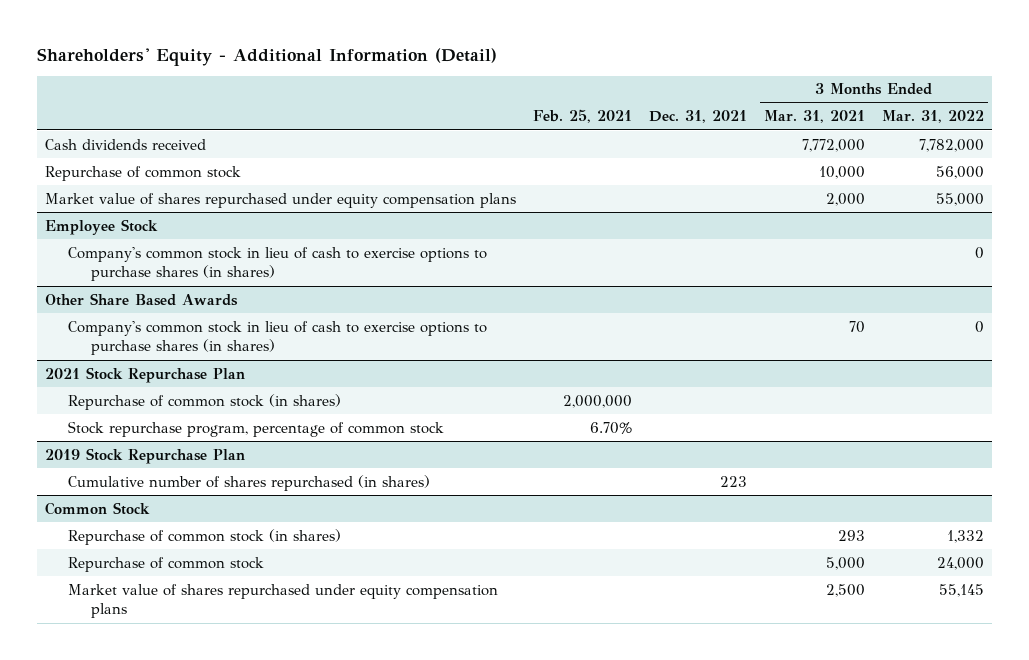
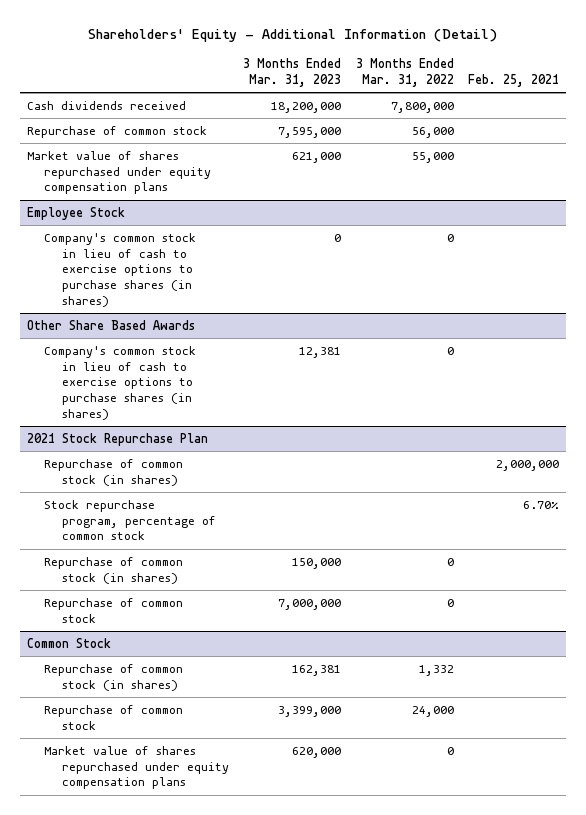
- | Feb. 25, 2021 | Dec. 31, 2021 | 3 Months Ended Mar. 31, 2021 | 3 Months Ended Mar. 31, 2022
+ | 3 Months Ended Mar. 31, 2023 | 3 Months Ended Mar. 31, 2022 | Feb. 25, 2021
- Cash dividends received | | | 7,772,000 | 7,782,000
+ Cash dividends received | 18,200,000 | 7,800,000 |
- 2019 Stock Repurchase Plan
- Cumulative number of shares repurchased (in shares) | | 223 | |
@ 2021 Stock Repurchase Plan
+ Repurchase of common stock (in shares) | 150,000 | 0 |
+ Repurchase of common stock | 7,000,000 | 0 |
@ Common Stock
- Market value of shares repurchased under equity compensation plans | | | 2,500 | 55,145
+ Market value of shares repurchased under equity compensation plans | 620,000 | 0 |

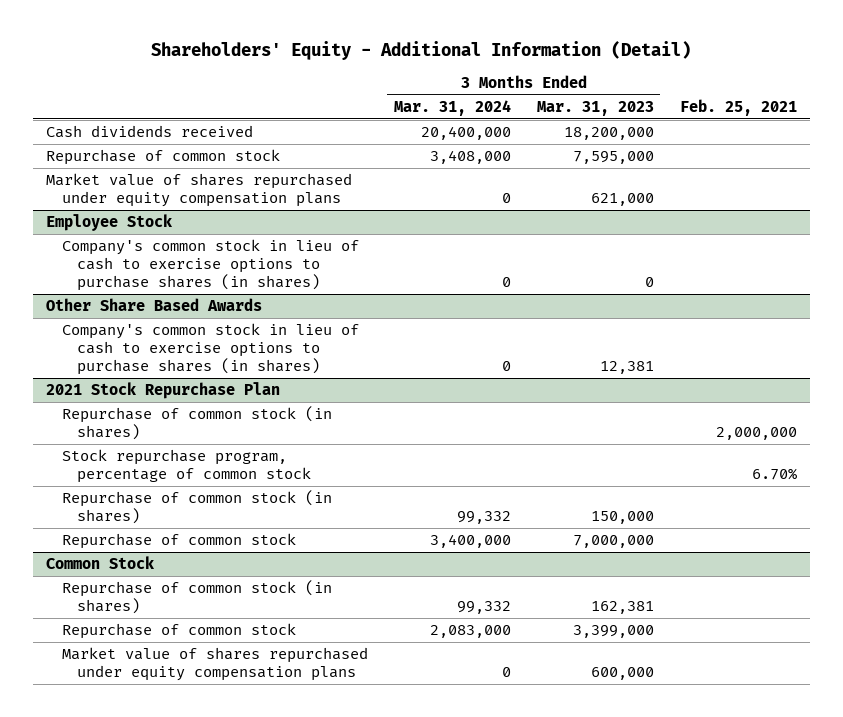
- | 3 Months Ended Mar. 31, 2023 | 3 Months Ended Mar. 31, 2022 | Feb. 25, 2021
+ | 3 Months Ended Mar. 31, 2024 | 3 Months Ended Mar. 31, 2023 | Feb. 25, 2021
@ Common Stock
- Market value of shares repurchased under equity compensation plans | 620,000 | 0 |
+ Market value of shares repurchased under equity compensation plans | 0 | 600,000 |

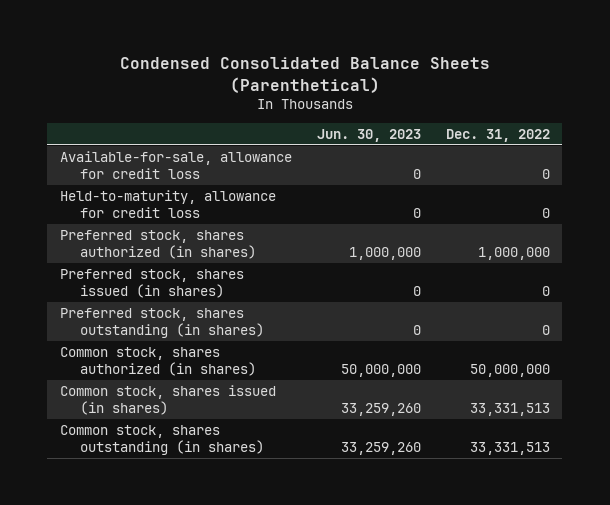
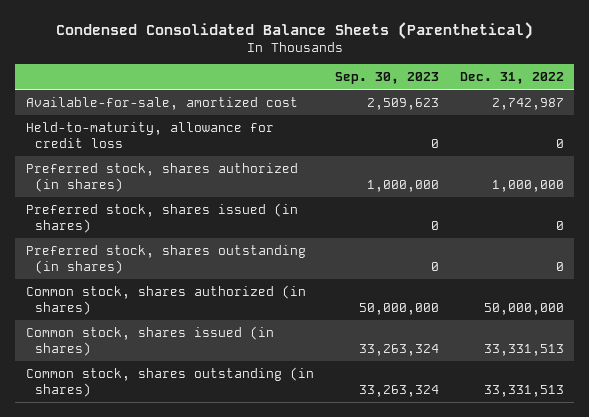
- | Jun. 30, 2023 | Dec. 31, 2022
+ | Sep. 30, 2023 | Dec. 31, 2022
- Available-for-sale, allowance for credit loss | 0 | 0
+ Available-for-sale, amortized cost | 2,509,623 | 2,742,987

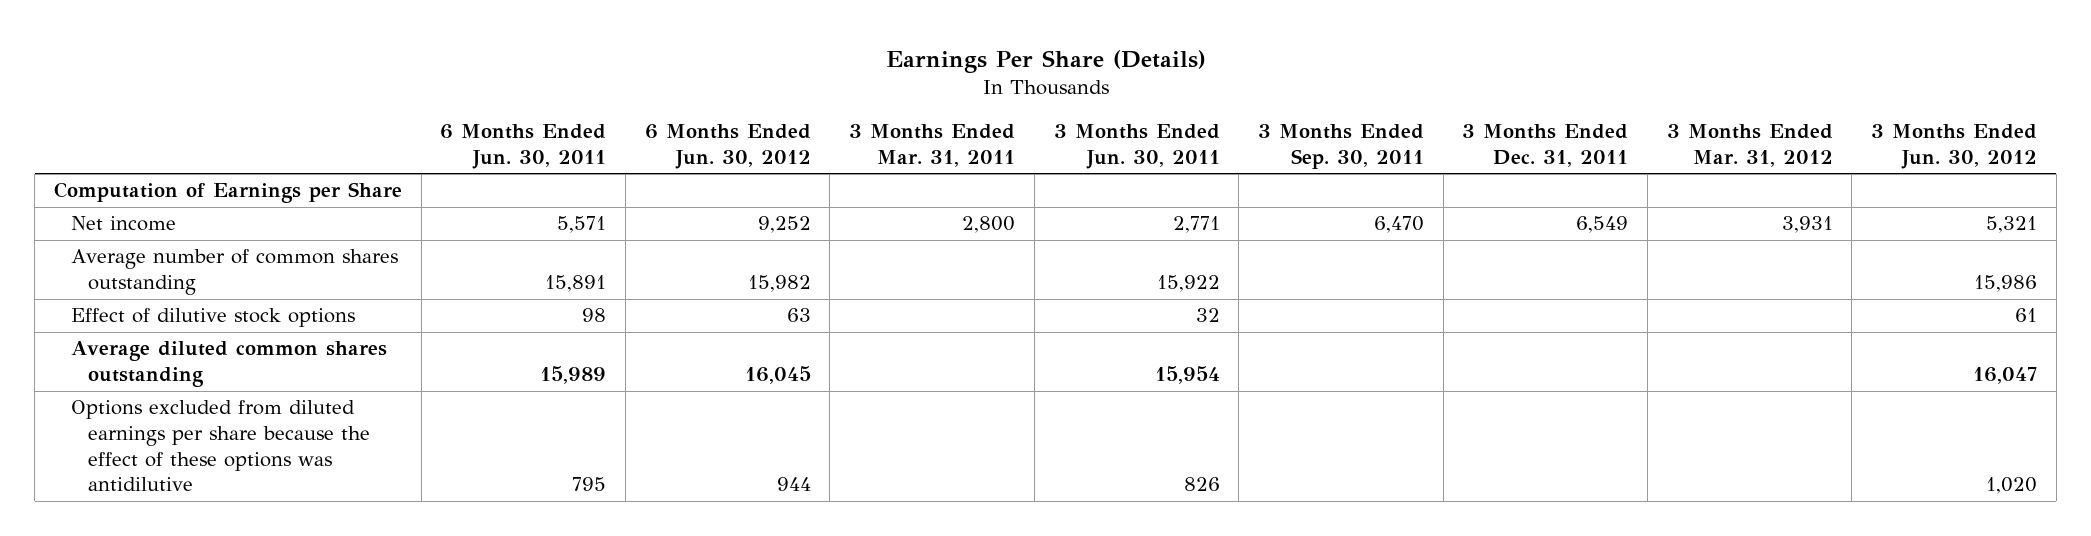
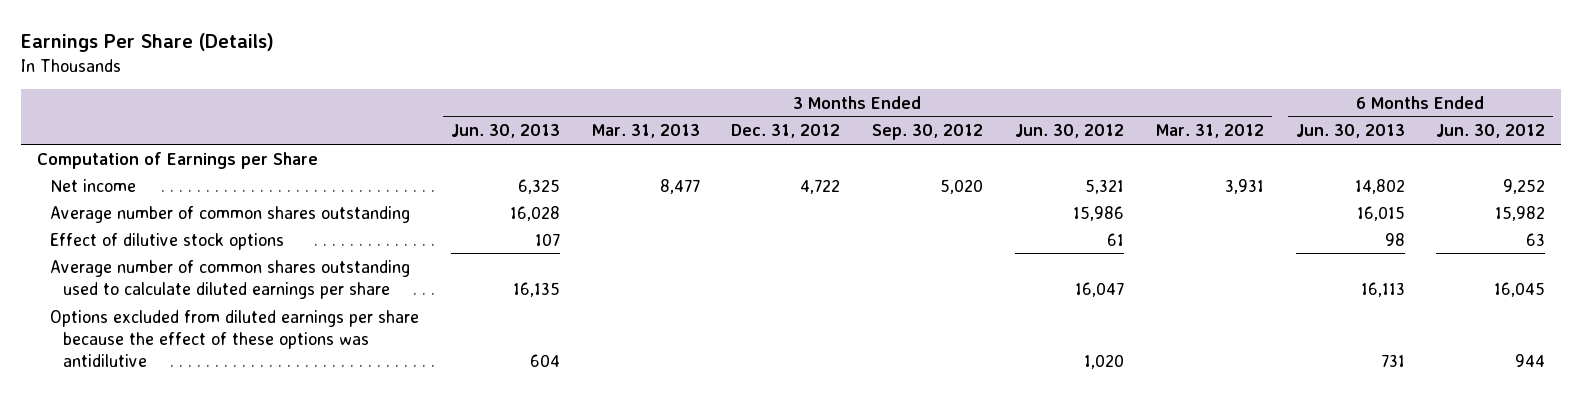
- | 6 Months Ended Jun. 30, 2011 | 6 Months Ended Jun. 30, 2012 | 3 Months Ended Mar. 31, 2011 | 3 Months Ended Jun. 30, 2011 | 3 Months Ended Sep. 30, 2011 | 3 Months Ended Dec. 31, 2011 | 3 Months Ended Mar. 31, 2012 | 3 Months Ended Jun. 30, 2012
+ | 3 Months Ended Jun. 30, 2013 | 3 Months Ended Mar. 31, 2013 | 3 Months Ended Dec. 31, 2012 | 3 Months Ended Sep. 30, 2012 | 3 Months Ended Jun. 30, 2012 | 3 Months Ended Mar. 31, 2012 | 6 Months Ended Jun. 30, 2013 | 6 Months Ended Jun. 30, 2012
- Average diluted common shares outstanding | 15,989 | 16,045 | | 15,954 | | | | 16,047
+ Average number of common shares outstanding used to calculate diluted earnings per share | 16,135 | | | | 16,047 | | 16,113 | 16,045

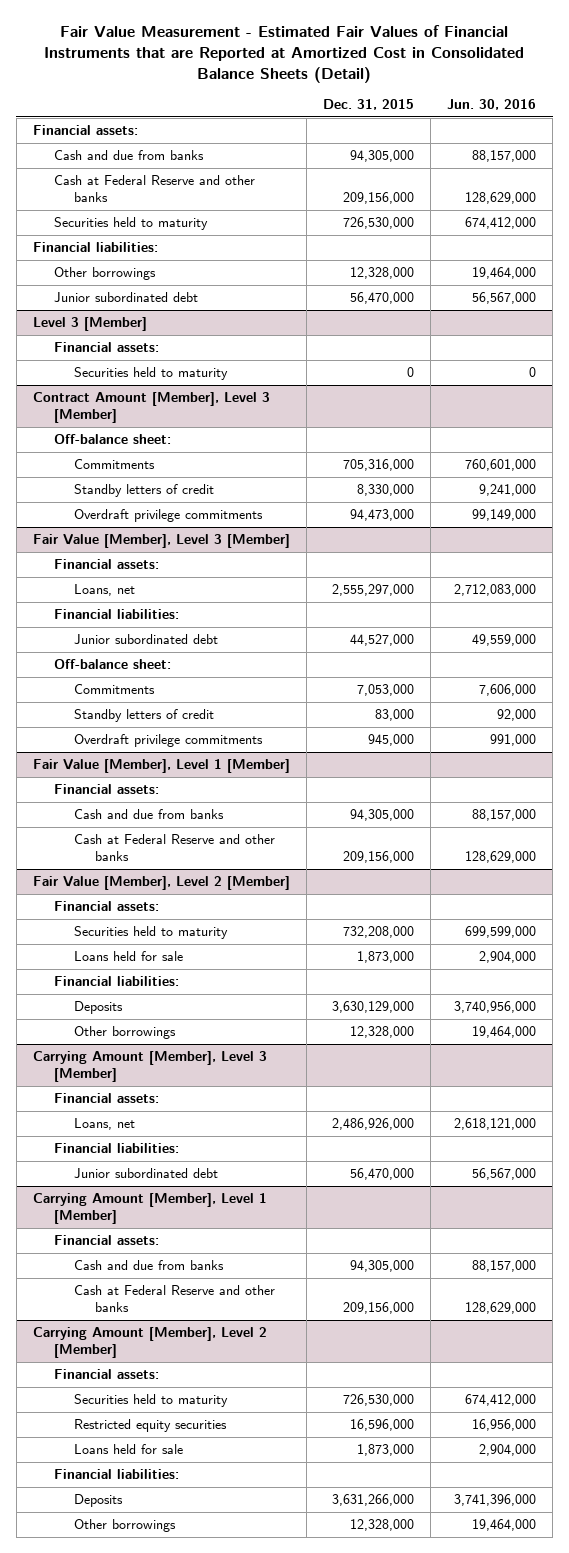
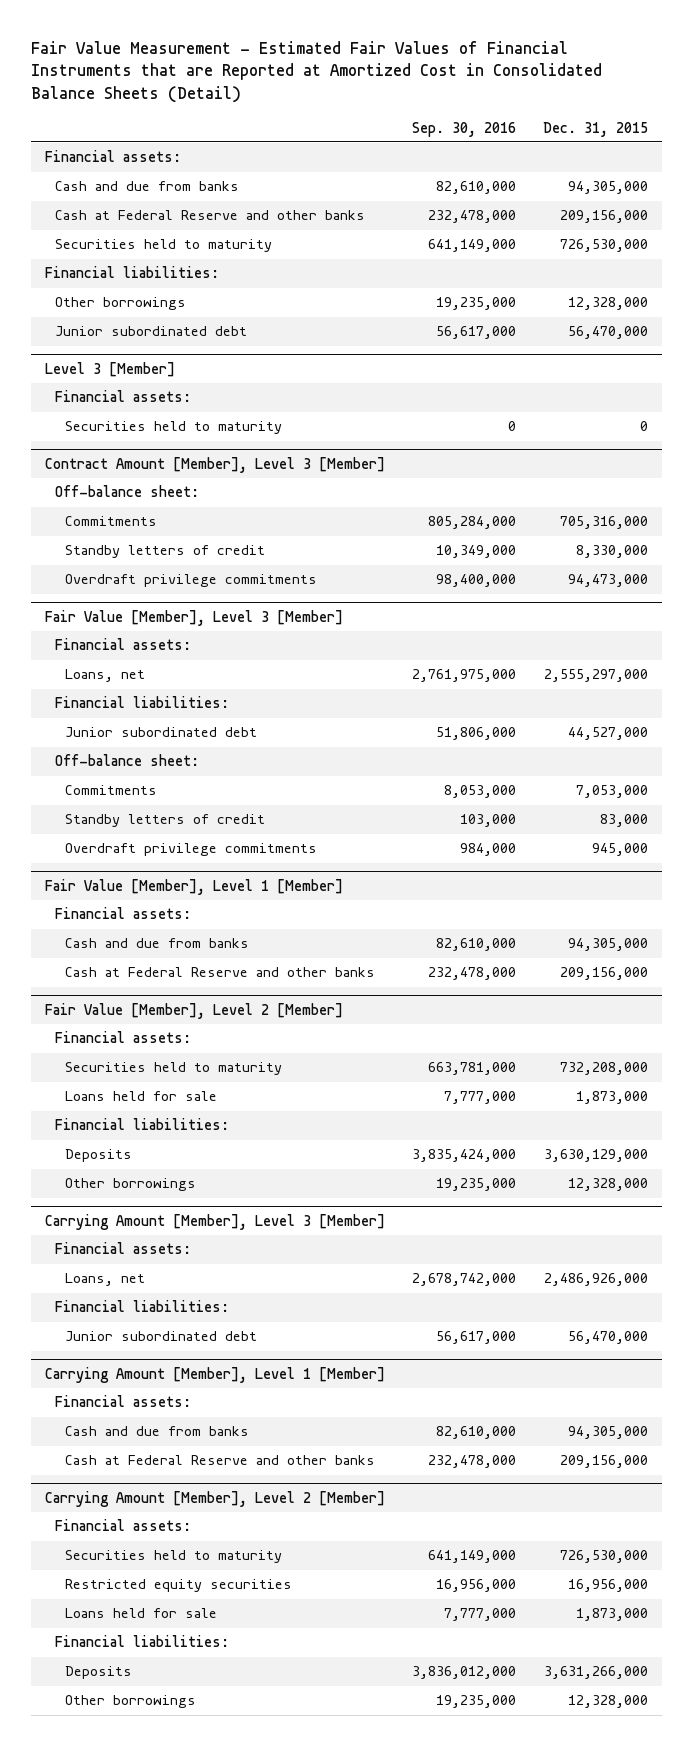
- | Dec. 31, 2015 | Jun. 30, 2016
+ | Sep. 30, 2016 | Dec. 31, 2015
@ Carrying Amount [Member], Level 2 [Member]
- Restricted equity securities | 16,596,000 | 16,956,000
+ Restricted equity securities | 16,956,000 | 16,956,000

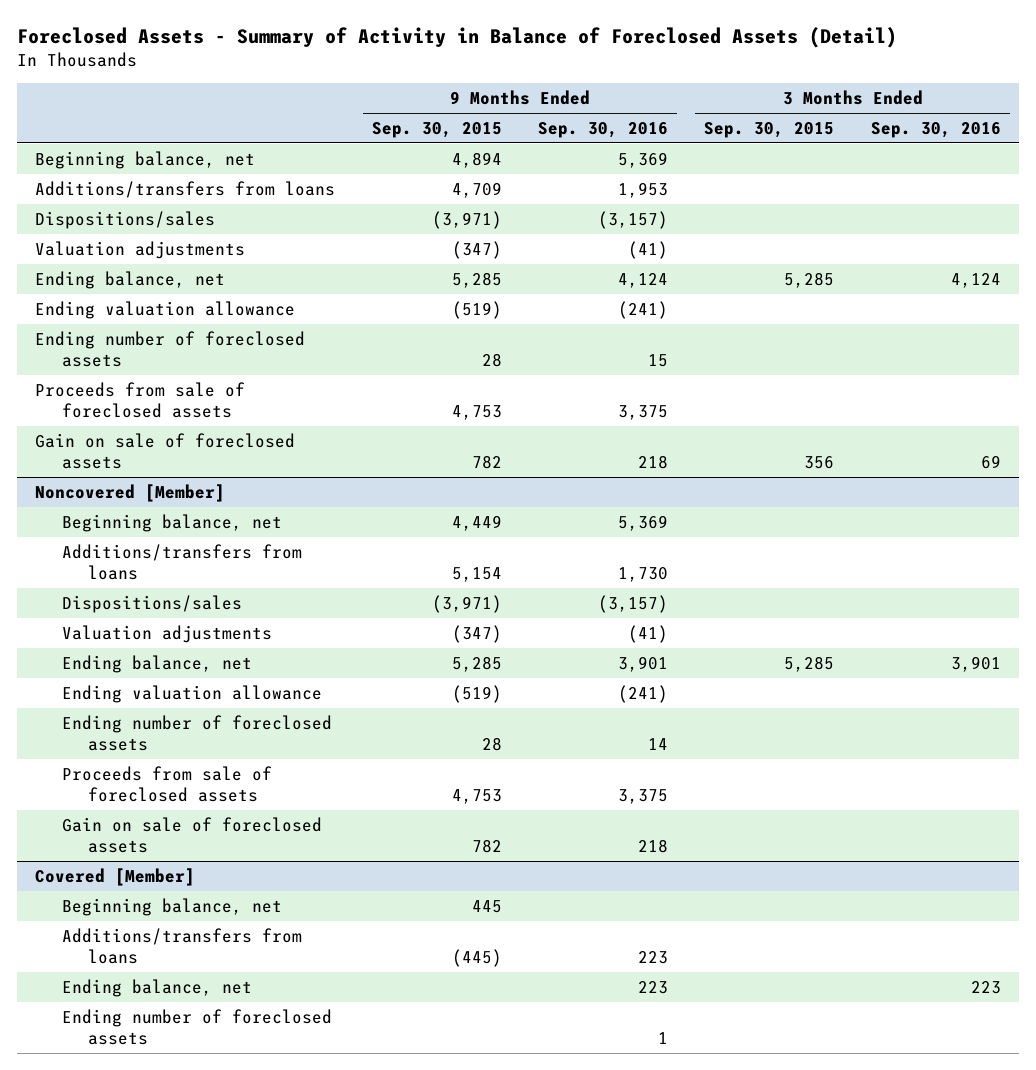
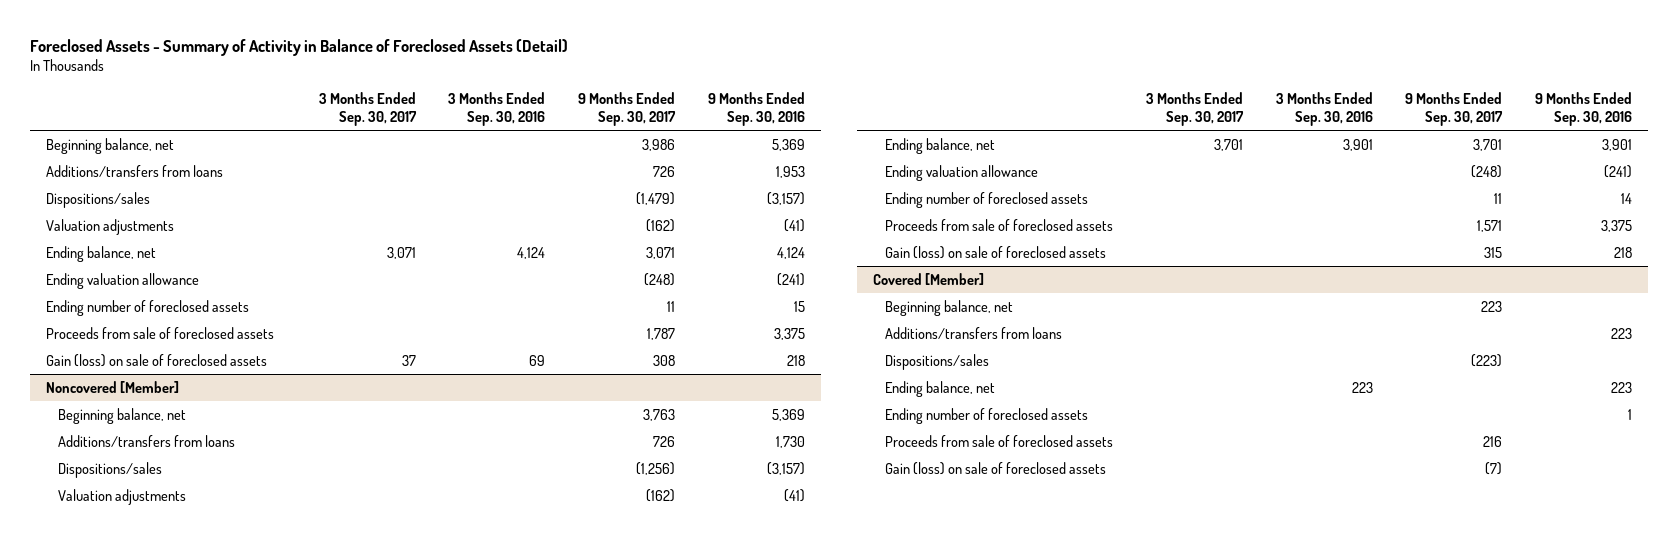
- | 9 Months Ended Sep. 30, 2015 | 9 Months Ended Sep. 30, 2016 | 3 Months Ended Sep. 30, 2015 | 3 Months Ended Sep. 30, 2016
+ | 3 Months Ended Sep. 30, 2017 | 3 Months Ended Sep. 30, 2016 | 9 Months Ended Sep. 30, 2017 | 9 Months Ended Sep. 30, 2016
- Gain on sale of foreclosed assets | 782 | 218 | 356 | 69
+ Gain (loss) on sale of foreclosed assets | 37 | 69 | 308 | 218
@ Noncovered [Member]
- Gain on sale of foreclosed assets | 782 | 218 | |
+ Gain (loss) on sale of foreclosed assets | | | 315 | 218
@ Covered [Member]
+ Dispositions/sales | | | (223) |
+ Proceeds from sale of foreclosed assets | | | 216 |
+ Gain (loss) on sale of foreclosed assets | | | (7) |

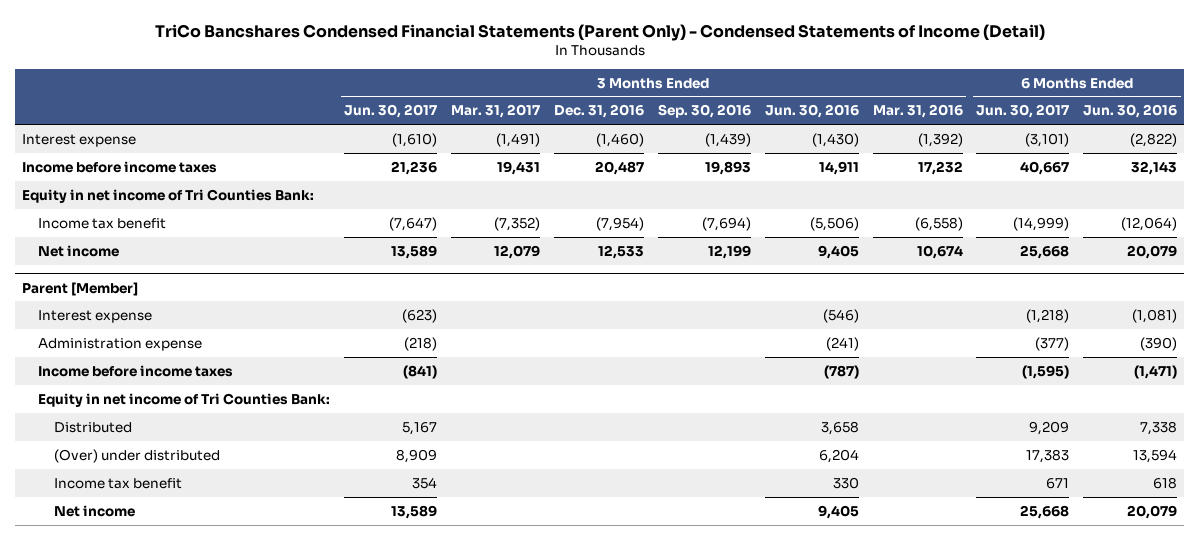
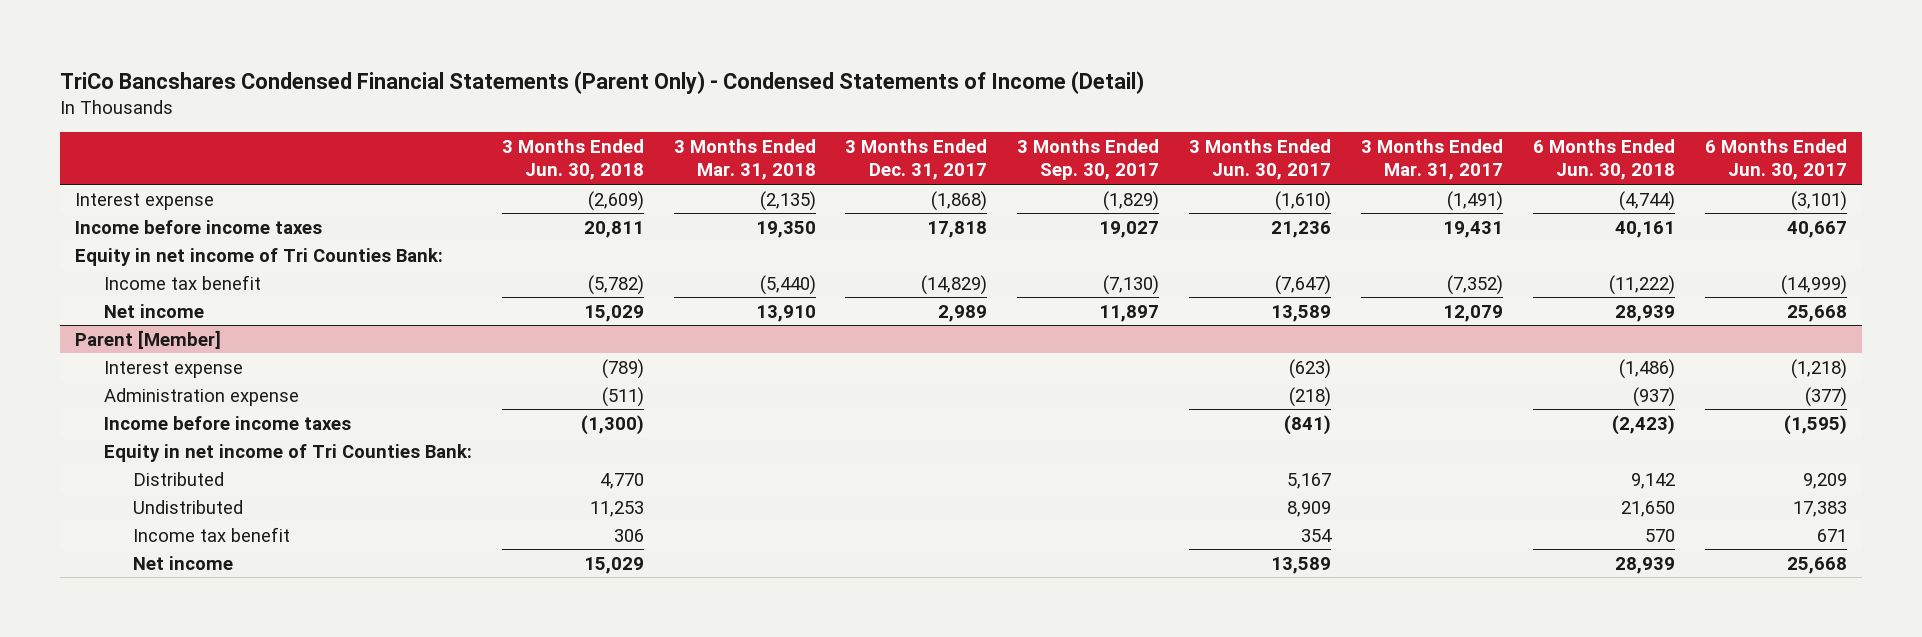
- | 3 Months Ended Jun. 30, 2017 | 3 Months Ended Mar. 31, 2017 | 3 Months Ended Dec. 31, 2016 | 3 Months Ended Sep. 30, 2016 | 3 Months Ended Jun. 30, 2016 | 3 Months Ended Mar. 31, 2016 | 6 Months Ended Jun. 30, 2017 | 6 Months Ended Jun. 30, 2016
+ | 3 Months Ended Jun. 30, 2018 | 3 Months Ended Mar. 31, 2018 | 3 Months Ended Dec. 31, 2017 | 3 Months Ended Sep. 30, 2017 | 3 Months Ended Jun. 30, 2017 | 3 Months Ended Mar. 31, 2017 | 6 Months Ended Jun. 30, 2018 | 6 Months Ended Jun. 30, 2017
@ Parent [Member]
- (Over) under distributed | 8,909 | | | | 6,204 | | 17,383 | 13,594
+ Undistributed | 11,253 | | | | 8,909 | | 21,650 | 17,383

